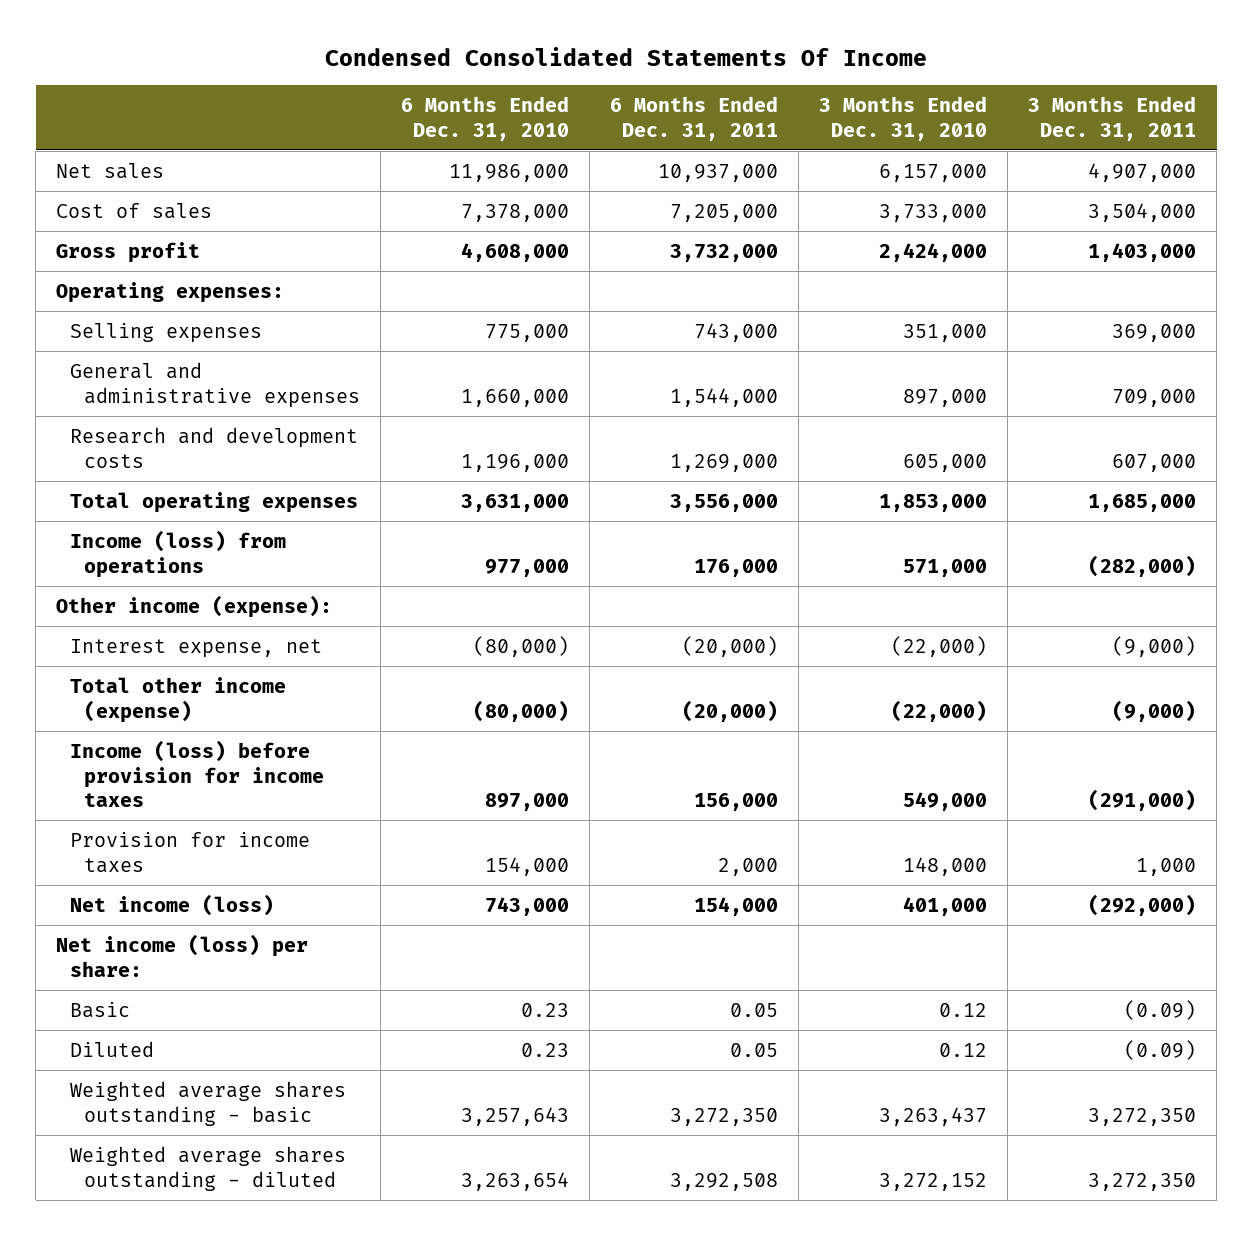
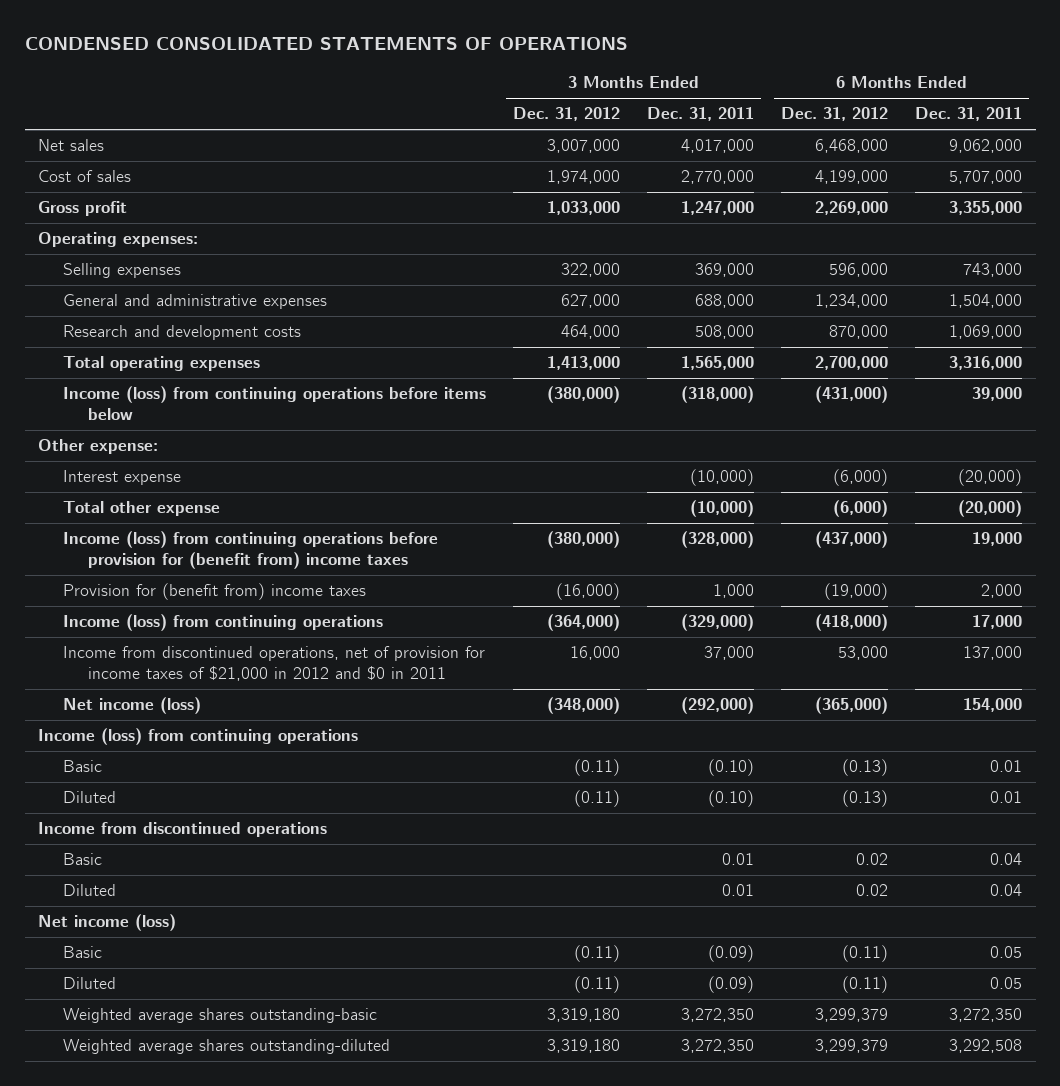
- Condensed Consolidated Statements Of Income
+ CONDENSED CONSOLIDATED STATEMENTS OF OPERATIONS
- | 6 Months Ended Dec. 31, 2010 | 6 Months Ended Dec. 31, 2011 | 3 Months Ended Dec. 31, 2010 | 3 Months Ended Dec. 31, 2011
+ | 3 Months Ended Dec. 31, 2012 | 3 Months Ended Dec. 31, 2011 | 6 Months Ended Dec. 31, 2012 | 6 Months Ended Dec. 31, 2011
- Net sales | 11,986,000 | 10,937,000 | 6,157,000 | 4,907,000
- Cost of sales | 7,378,000 | 7,205,000 | 3,733,000 | 3,504,000
- Gross profit | 4,608,000 | 3,732,000 | 2,424,000 | 1,403,000
+ Net sales | 3,007,000 | 4,017,000 | 6,468,000 | 9,062,000
+ Cost of sales | 1,974,000 | 2,770,000 | 4,199,000 | 5,707,000
+ Gross profit | 1,033,000 | 1,247,000 | 2,269,000 | 3,355,000
- General and administrative expenses | 1,660,000 | 1,544,000 | 897,000 | 709,000
- Research and development costs | 1,196,000 | 1,269,000 | 605,000 | 607,000
- Total operating expenses | 3,631,000 | 3,556,000 | 1,853,000 | 1,685,000
- Income (loss) from operations | 977,000 | 176,000 | 571,000 | (282,000)
- Other income (expense):
- Interest expense, net | (80,000) | (20,000) | (22,000) | (9,000)
- Total other income (expense) | (80,000) | (20,000) | (22,000) | (9,000)
- Income (loss) before provision for income taxes | 897,000 | 156,000 | 549,000 | (291,000)
- Provision for income taxes | 154,000 | 2,000 | 148,000 | 1,000
+ General and administrative expenses | 627,000 | 688,000 | 1,234,000 | 1,504,000
+ Research and development costs | 464,000 | 508,000 | 870,000 | 1,069,000
+ Total operating expenses | 1,413,000 | 1,565,000 | 2,700,000 | 3,316,000
+ Income (loss) from continuing operations before items below | (380,000) | (318,000) | (431,000) | 39,000
+ Other expense:
+ Interest expense | | (10,000) | (6,000) | (20,000)
+ Total other expense | | (10,000) | (6,000) | (20,000)
+ Income (loss) from continuing operations before provision for (benefit from) income taxes | (380,000) | (328,000) | (437,000) | 19,000
+ Provision for (benefit from) income taxes | (16,000) | 1,000 | (19,000) | 2,000
+ Income (loss) from continuing operations | (364,000) | (329,000) | (418,000) | 17,000
+ Income from discontinued operations, net of provision for income taxes of $21,000 in 2012 and $0 in 2011 | 16,000 | 37,000 | 53,000 | 137,000
- Net income (loss) per share:
+ Income (loss) from continuing operations
+ Basic | (0.11) | (0.10) | (0.13) | 0.01
+ Diluted | (0.11) | (0.10) | (0.13) | 0.01
+ Income from discontinued operations
+ Basic | | 0.01 | 0.02 | 0.04
+ Diluted | | 0.01 | 0.02 | 0.04
+ Net income (loss)
- Weighted average shares outstanding - basic | 3,257,643 | 3,272,350 | 3,263,437 | 3,272,350
- Weighted average shares outstanding - diluted | 3,263,654 | 3,292,508 | 3,272,152 | 3,272,350
+ Weighted average shares outstanding-basic | 3,319,180 | 3,272,350 | 3,299,379 | 3,272,350
+ Weighted average shares outstanding-diluted | 3,319,180 | 3,272,350 | 3,299,379 | 3,292,508

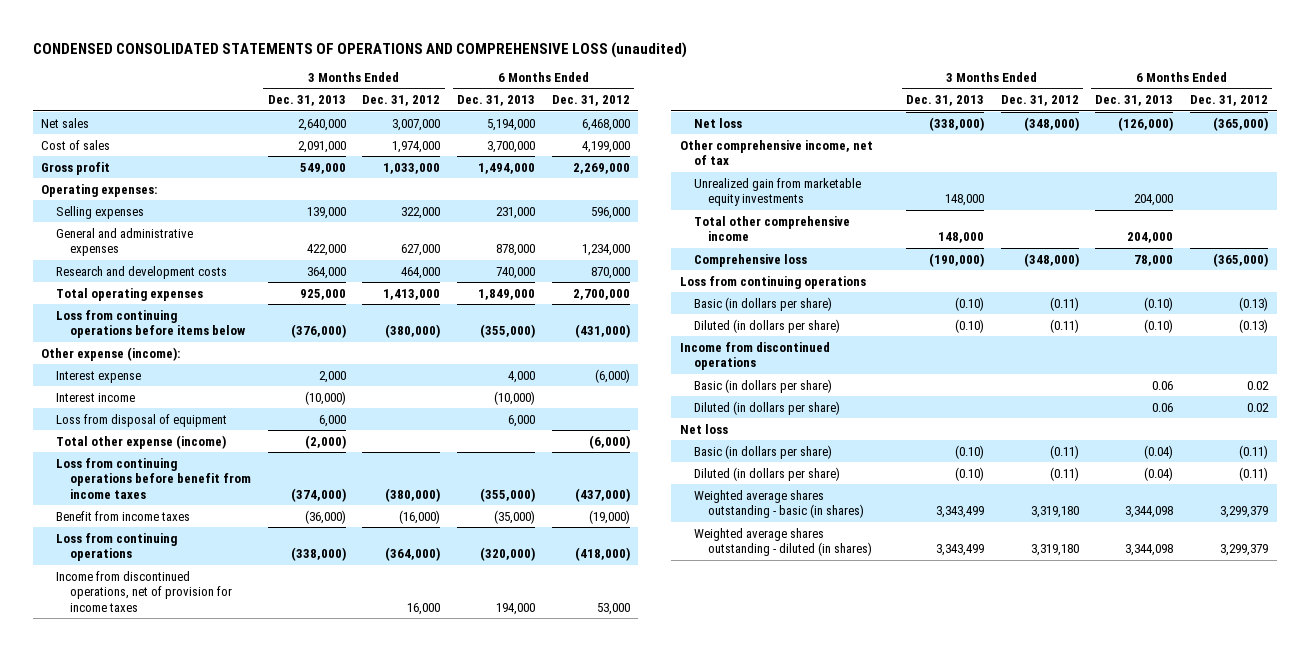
- CONDENSED CONSOLIDATED STATEMENTS OF OPERATIONS
+ CONDENSED CONSOLIDATED STATEMENTS OF OPERATIONS AND COMPREHENSIVE LOSS (unaudited)
- | 3 Months Ended Dec. 31, 2012 | 3 Months Ended Dec. 31, 2011 | 6 Months Ended Dec. 31, 2012 | 6 Months Ended Dec. 31, 2011
+ | 3 Months Ended Dec. 31, 2013 | 3 Months Ended Dec. 31, 2012 | 6 Months Ended Dec. 31, 2013 | 6 Months Ended Dec. 31, 2012
- Income (loss) from continuing operations before items below | (380,000) | (318,000) | (431,000) | 39,000
- Other expense:
+ Loss from continuing operations before items below | (376,000) | (380,000) | (355,000) | (431,000)
+ Other expense (income):
- Total other expense | | (10,000) | (6,000) | (20,000)
- Income (loss) from continuing operations before provision for (benefit from) income taxes | (380,000) | (328,000) | (437,000) | 19,000
- Provision for (benefit from) income taxes | (16,000) | 1,000 | (19,000) | 2,000
- Income (loss) from continuing operations | (364,000) | (329,000) | (418,000) | 17,000
- Income from discontinued operations, net of provision for income taxes of $21,000 in 2012 and $0 in 2011 | 16,000 | 37,000 | 53,000 | 137,000
- Net income (loss) | (348,000) | (292,000) | (365,000) | 154,000
- Income (loss) from continuing operations
- Basic | (0.11) | (0.10) | (0.13) | 0.01
- Diluted | (0.11) | (0.10) | (0.13) | 0.01
+ Interest income | (10,000) | | (10,000) |
+ Loss from disposal of equipment | 6,000 | | 6,000 |
+ Total other expense (income) | (2,000) | | | (6,000)
+ Loss from continuing operations before benefit from income taxes | (374,000) | (380,000) | (355,000) | (437,000)
+ Benefit from income taxes | (36,000) | (16,000) | (35,000) | (19,000)
+ Loss from continuing operations | (338,000) | (364,000) | (320,000) | (418,000)
+ Income from discontinued operations, net of provision for income taxes | | 16,000 | 194,000 | 53,000
+ Net loss | (338,000) | (348,000) | (126,000) | (365,000)
+ Other comprehensive income, net of tax
+ Unrealized gain from marketable equity investments | 148,000 | | 204,000 |
+ Total other comprehensive income | 148,000 | | 204,000 |
+ Comprehensive loss | (190,000) | (348,000) | 78,000 | (365,000)
+ Loss from continuing operations
+ Basic (in dollars per share) | (0.10) | (0.11) | (0.10) | (0.13)
+ Diluted (in dollars per share) | (0.10) | (0.11) | (0.10) | (0.13)
- Basic | | 0.01 | 0.02 | 0.04
- Diluted | | 0.01 | 0.02 | 0.04
- Net income (loss)
- Basic | (0.11) | (0.09) | (0.11) | 0.05
- Diluted | (0.11) | (0.09) | (0.11) | 0.05
- Weighted average shares outstanding-basic | 3,319,180 | 3,272,350 | 3,299,379 | 3,272,350
- Weighted average shares outstanding-diluted | 3,319,180 | 3,272,350 | 3,299,379 | 3,292,508
+ Basic (in dollars per share) | | | 0.06 | 0.02
+ Diluted (in dollars per share) | | | 0.06 | 0.02
+ Net loss
+ Basic (in dollars per share) | (0.10) | (0.11) | (0.04) | (0.11)
+ Diluted (in dollars per share) | (0.10) | (0.11) | (0.04) | (0.11)
+ Weighted average shares outstanding - basic (in shares) | 3,343,499 | 3,319,180 | 3,344,098 | 3,299,379
+ Weighted average shares outstanding - diluted (in shares) | 3,343,499 | 3,319,180 | 3,344,098 | 3,299,379

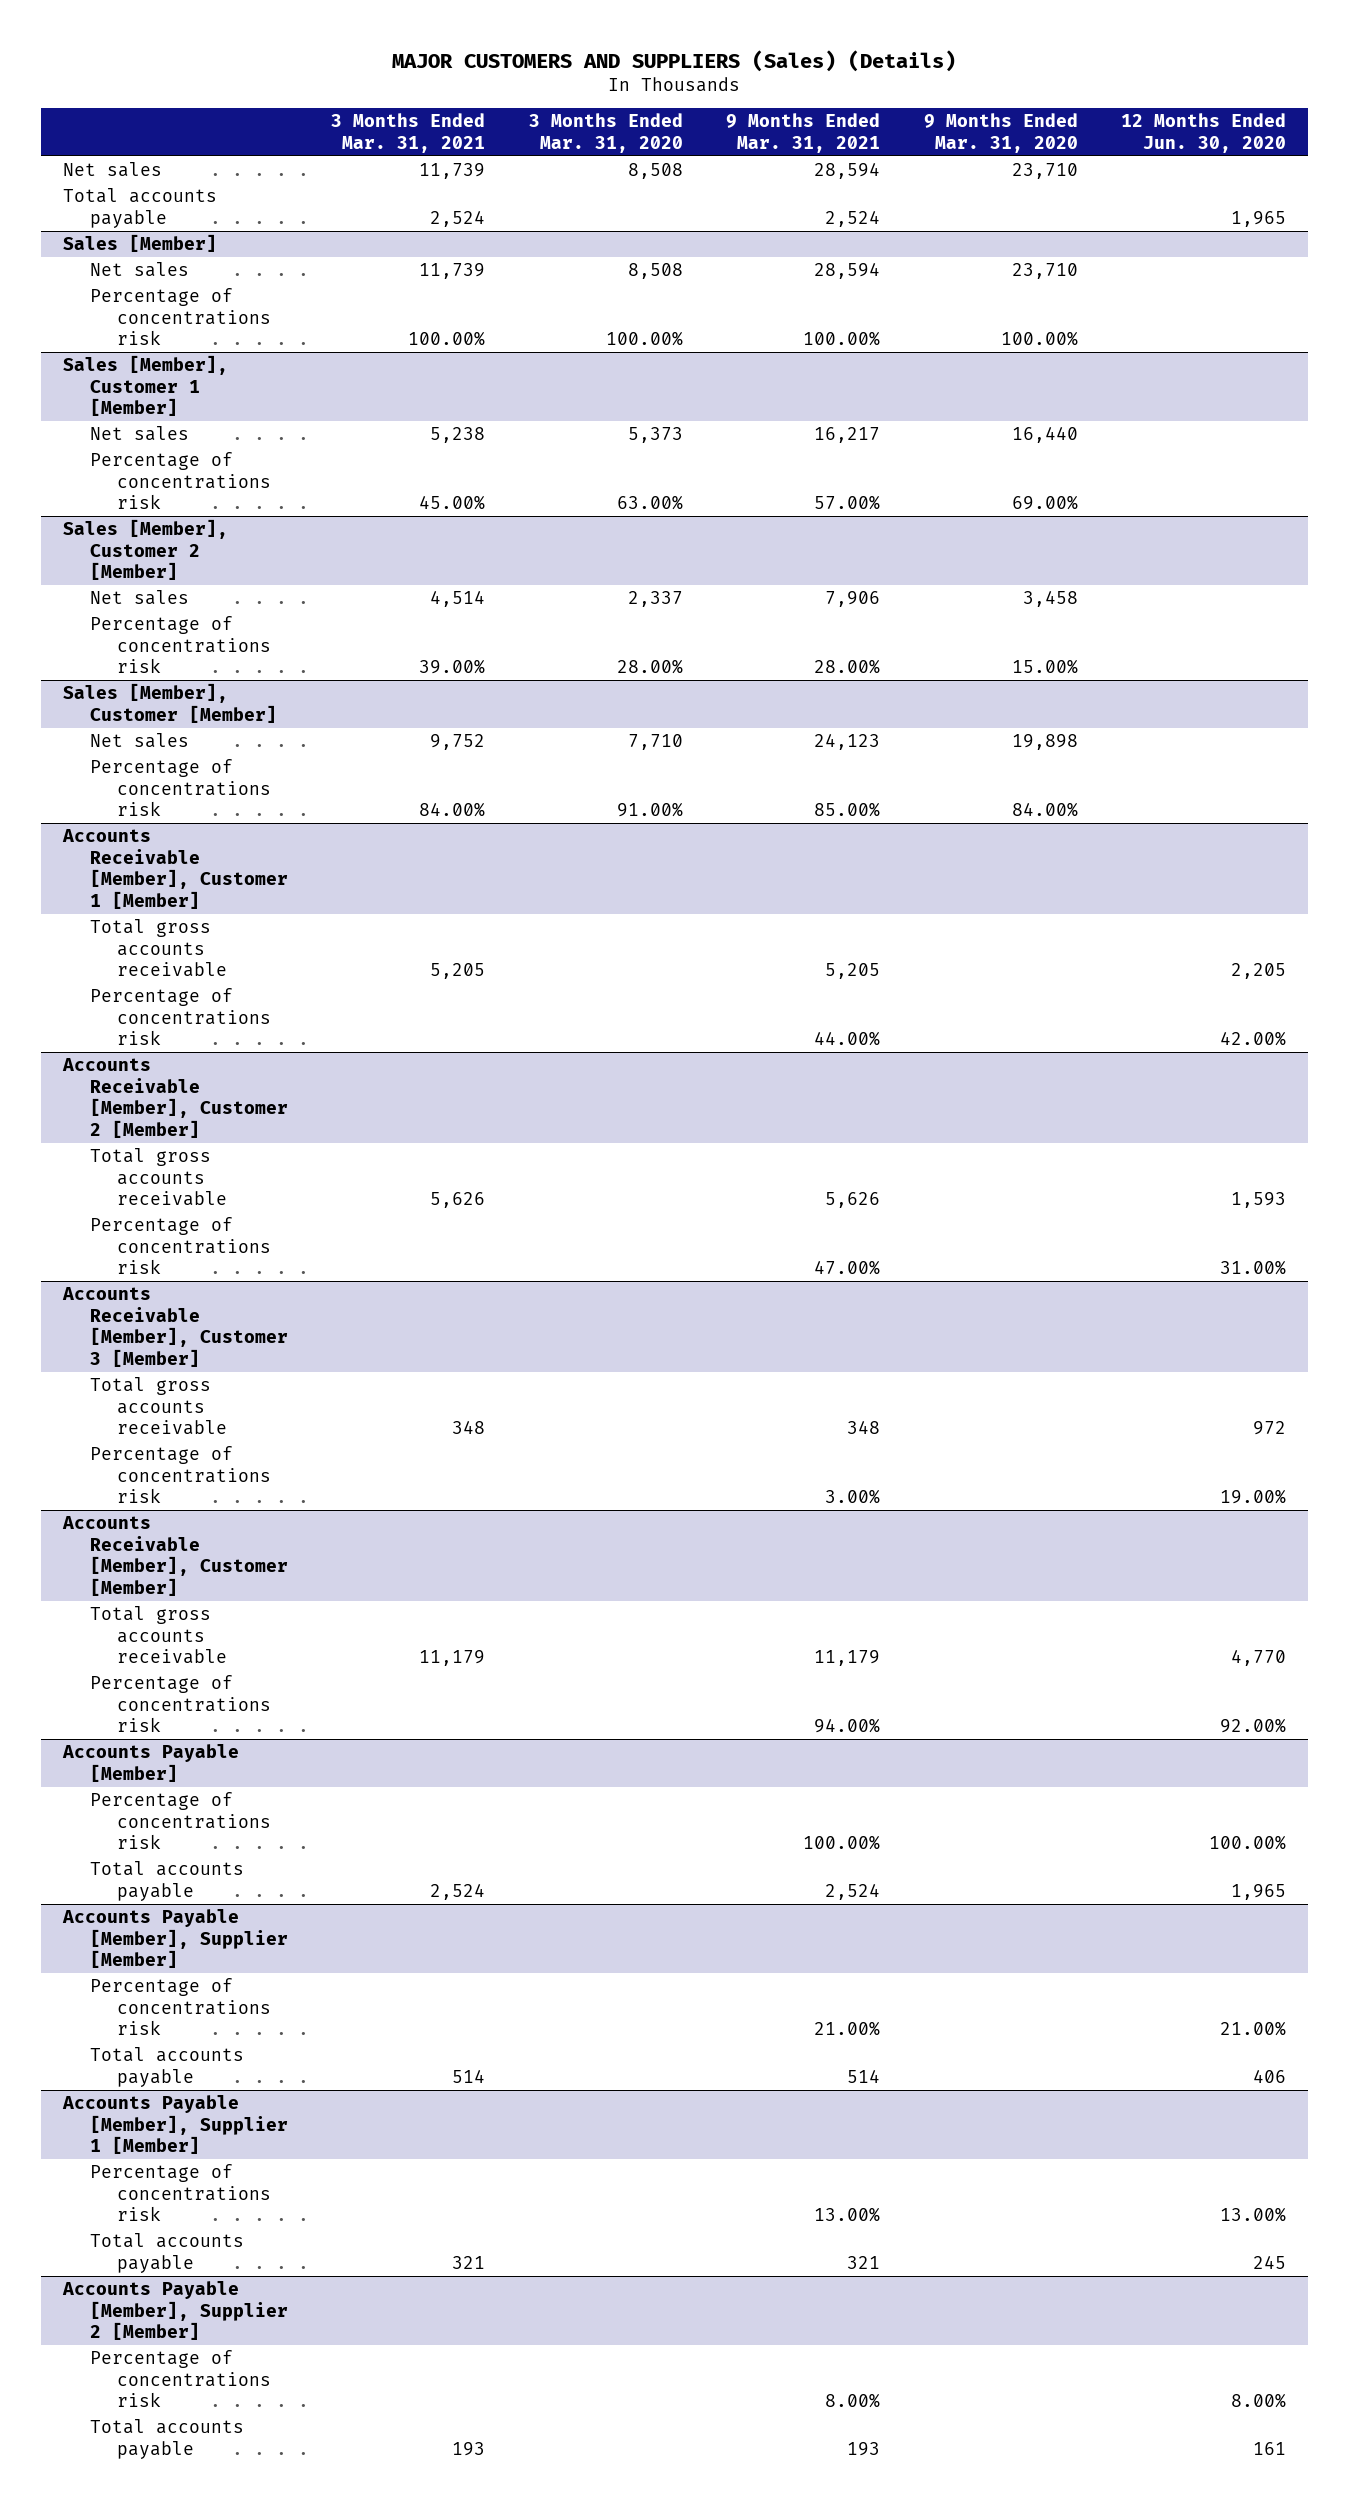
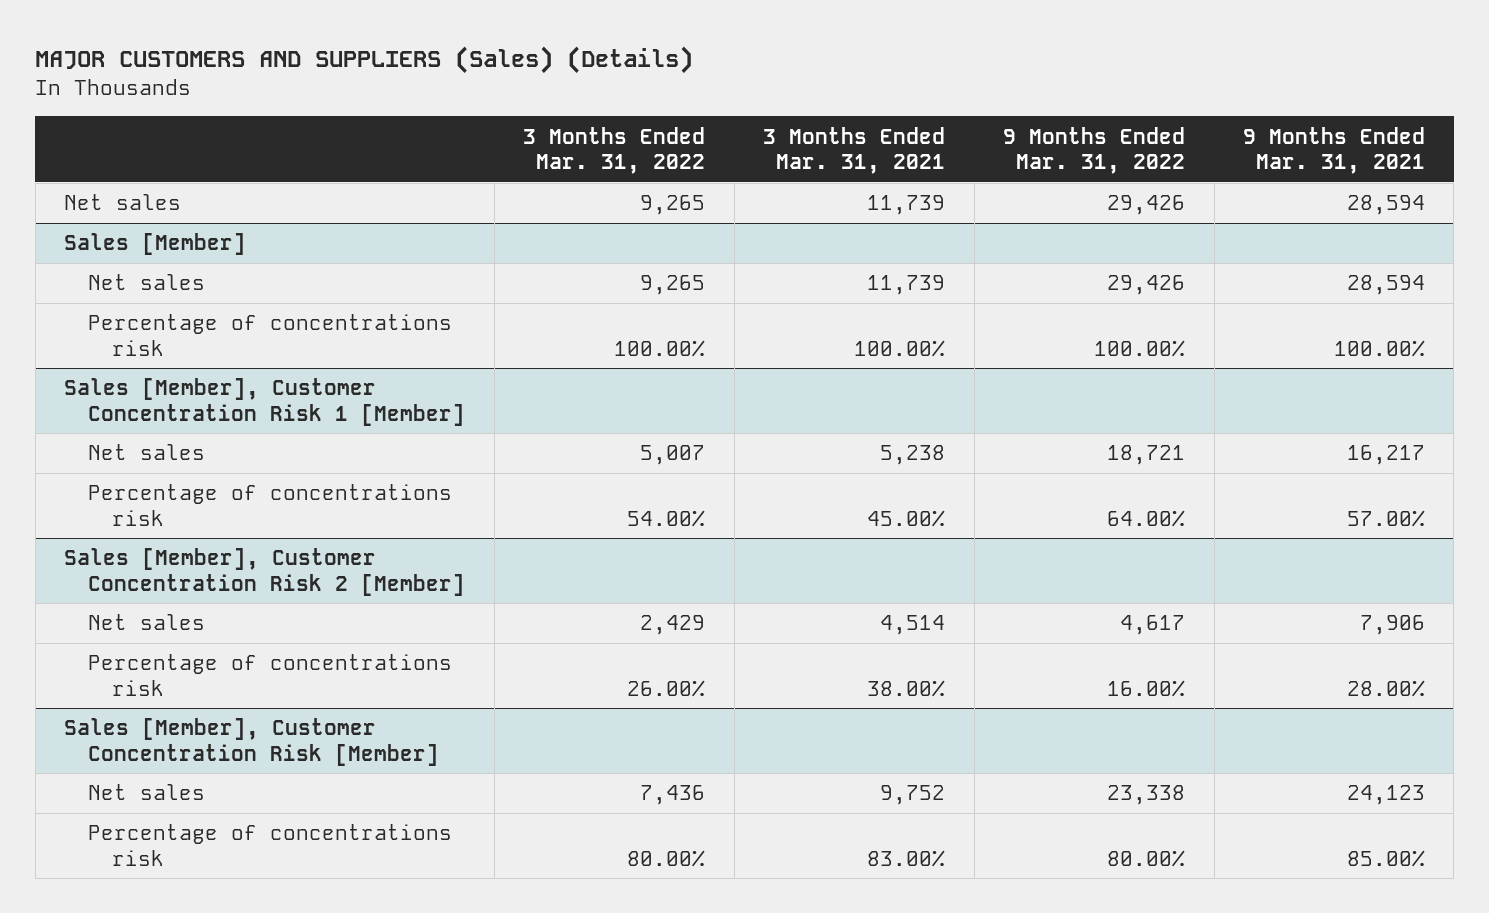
- | 3 Months Ended Mar. 31, 2021 | 3 Months Ended Mar. 31, 2020 | 9 Months Ended Mar. 31, 2021 | 9 Months Ended Mar. 31, 2020 | 12 Months Ended Jun. 30, 2020
+ | 3 Months Ended Mar. 31, 2022 | 3 Months Ended Mar. 31, 2021 | 9 Months Ended Mar. 31, 2022 | 9 Months Ended Mar. 31, 2021
- Total accounts payable | 2,524 | | 2,524 | | 1,965
- Sales [Member], Customer 1 [Member]
+ Sales [Member], Customer Concentration Risk 1 [Member]
- Sales [Member], Customer 2 [Member]
+ Sales [Member], Customer Concentration Risk 2 [Member]
- Percentage of concentrations risk | 39.00% | 28.00% | 28.00% | 15.00% |
- Sales [Member], Customer [Member]
+ Percentage of concentrations risk | 26.00% | 38.00% | 16.00% | 28.00%
+ Sales [Member], Customer Concentration Risk [Member]
- Percentage of concentrations risk | 84.00% | 91.00% | 85.00% | 84.00% |
- Accounts Receivable [Member], Customer 1 [Member]
- Total gross accounts receivable | 5,205 | | 5,205 | | 2,205
- Percentage of concentrations risk | | | 44.00% | | 42.00%
- Accounts Receivable [Member], Customer 2 [Member]
- Total gross accounts receivable | 5,626 | | 5,626 | | 1,593
- Percentage of concentrations risk | | | 47.00% | | 31.00%
- Accounts Receivable [Member], Customer 3 [Member]
- Total gross accounts receivable | 348 | | 348 | | 972
- Percentage of concentrations risk | | | 3.00% | | 19.00%
- Accounts Receivable [Member], Customer [Member]
- Total gross accounts receivable | 11,179 | | 11,179 | | 4,770
- Percentage of concentrations risk | | | 94.00% | | 92.00%
- Accounts Payable [Member]
- Percentage of concentrations risk | | | 100.00% | | 100.00%
- Total accounts payable | 2,524 | | 2,524 | | 1,965
- Accounts Payable [Member], Supplier [Member]
- Percentage of concentrations risk | | | 21.00% | | 21.00%
- Total accounts payable | 514 | | 514 | | 406
- Accounts Payable [Member], Supplier 1 [Member]
- Percentage of concentrations risk | | | 13.00% | | 13.00%
- Total accounts payable | 321 | | 321 | | 245
- Accounts Payable [Member], Supplier 2 [Member]
- Percentage of concentrations risk | | | 8.00% | | 8.00%
- Total accounts payable | 193 | | 193 | | 161
+ Percentage of concentrations risk | 80.00% | 83.00% | 80.00% | 85.00%

